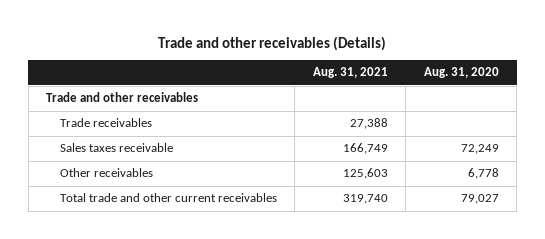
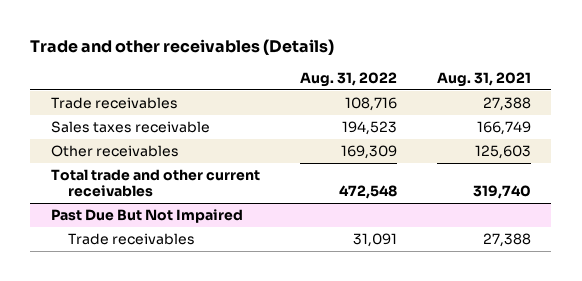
- | Aug. 31, 2021 | Aug. 31, 2020
+ | Aug. 31, 2022 | Aug. 31, 2021
- Trade and other receivables
+ Past Due But Not Impaired
+ Trade receivables | 31,091 | 27,388

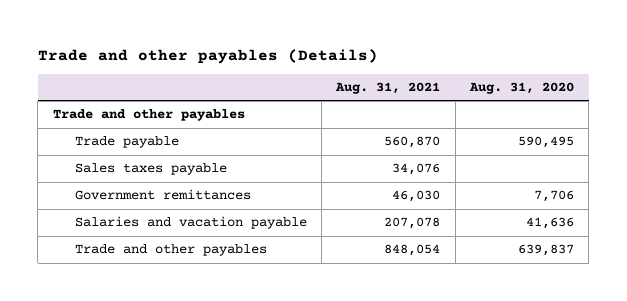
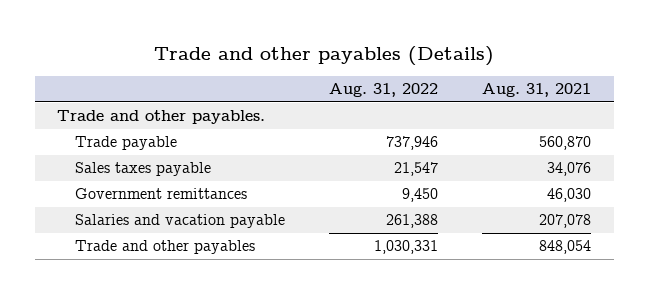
- | Aug. 31, 2021 | Aug. 31, 2020
+ | Aug. 31, 2022 | Aug. 31, 2021
- Trade and other payables
+ Trade and other payables.

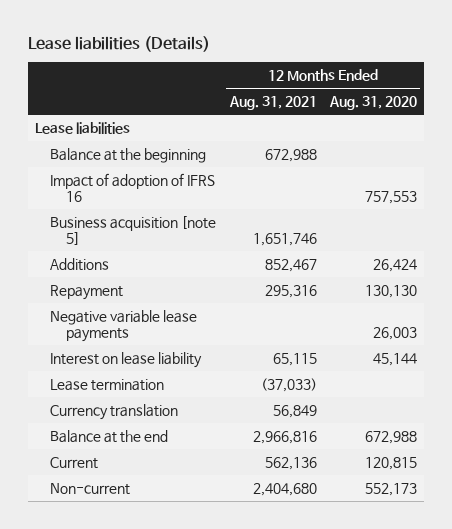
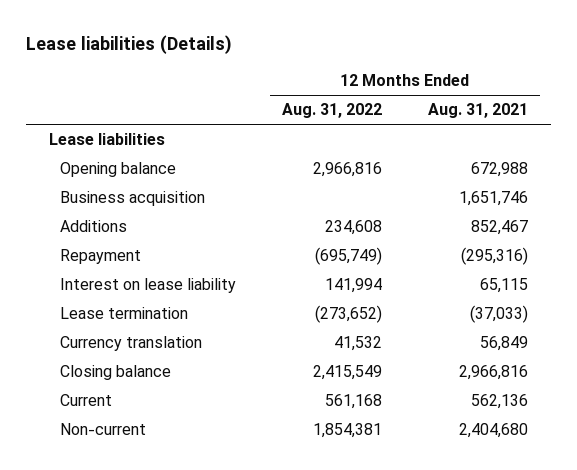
- | 12 Months Ended Aug. 31, 2021 | 12 Months Ended Aug. 31, 2020
+ | 12 Months Ended Aug. 31, 2022 | 12 Months Ended Aug. 31, 2021
- Balance at the beginning | 672,988 |
- Impact of adoption of IFRS 16 | | 757,553
- Business acquisition [note 5] | 1,651,746 |
+ Opening balance | 2,966,816 | 672,988
+ Business acquisition | | 1,651,746
- Repayment | 295,316 | 130,130
- Negative variable lease payments | | 26,003
+ Repayment | (695,749) | (295,316)
- Balance at the end | 2,966,816 | 672,988
+ Closing balance | 2,415,549 | 2,966,816

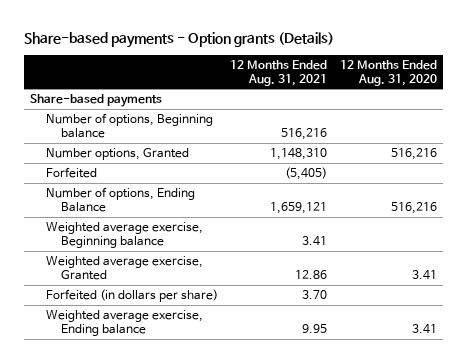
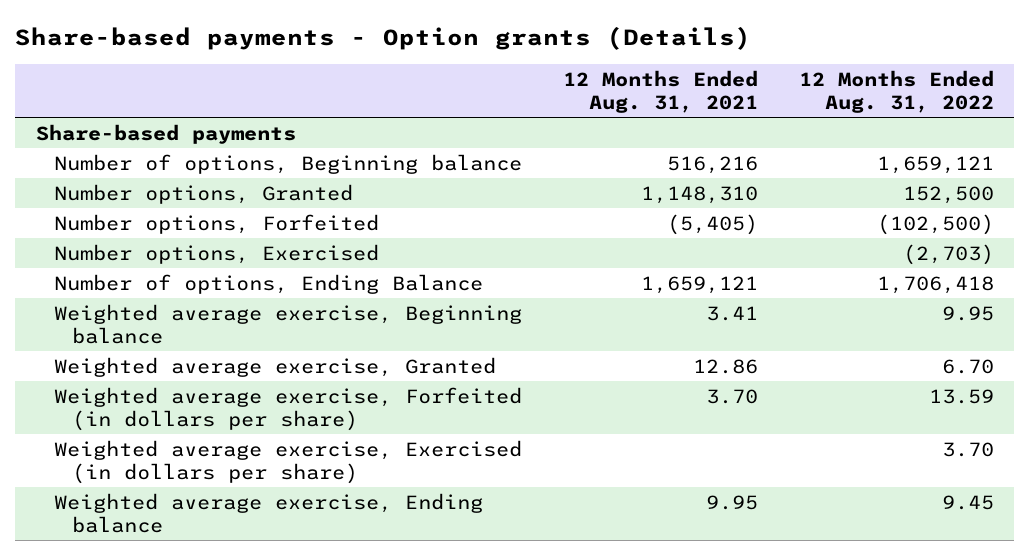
- | 12 Months Ended Aug. 31, 2021 | 12 Months Ended Aug. 31, 2020
+ | 12 Months Ended Aug. 31, 2021 | 12 Months Ended Aug. 31, 2022
- Forfeited | (5,405) |
+ Number options, Forfeited | (5,405) | (102,500)
+ Number options, Exercised | | (2,703)
- Forfeited (in dollars per share) | 3.70 |
+ Weighted average exercise, Forfeited (in dollars per share) | 3.70 | 13.59
+ Weighted average exercise, Exercised (in dollars per share) | | 3.70

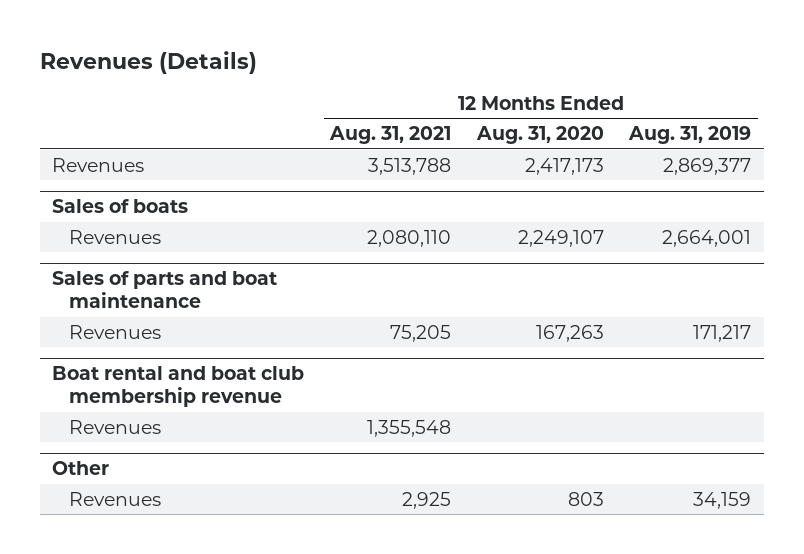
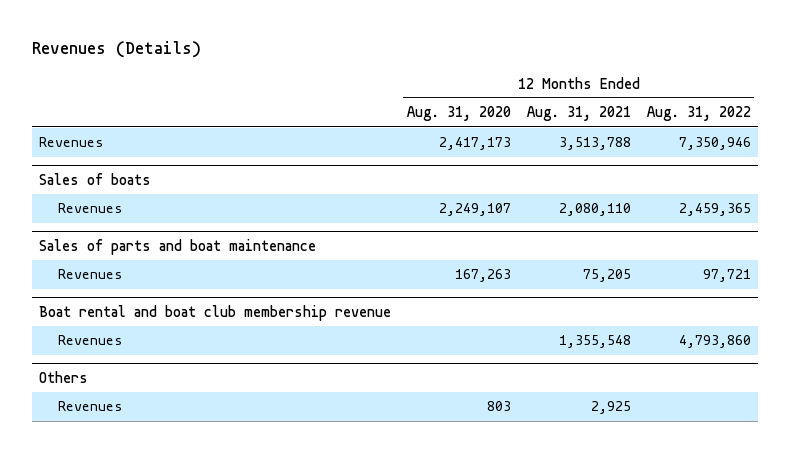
- | 12 Months Ended Aug. 31, 2021 | 12 Months Ended Aug. 31, 2020 | 12 Months Ended Aug. 31, 2019
+ | 12 Months Ended Aug. 31, 2020 | 12 Months Ended Aug. 31, 2021 | 12 Months Ended Aug. 31, 2022
- Other
+ Others

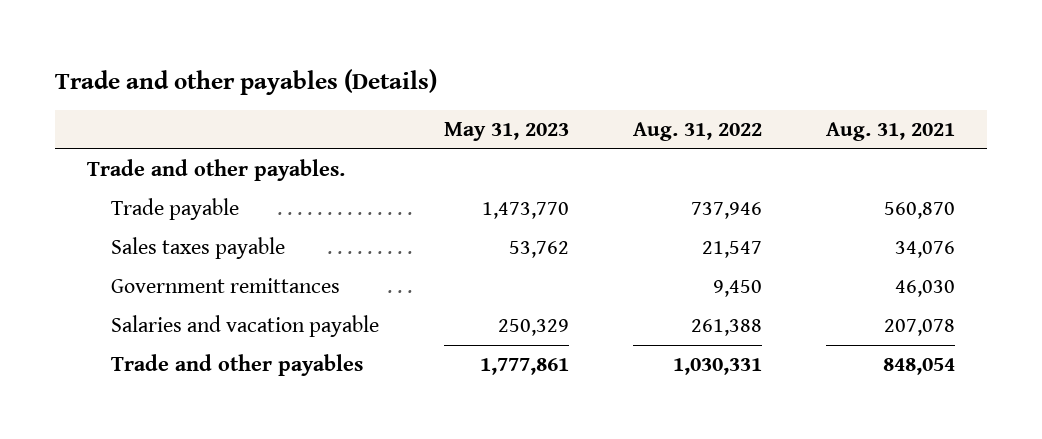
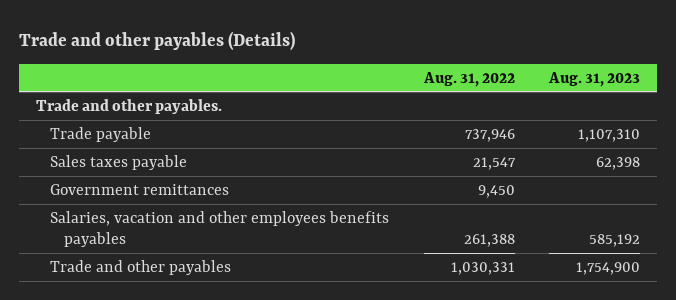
- | May 31, 2023 | Aug. 31, 2022 | Aug. 31, 2021
+ | Aug. 31, 2022 | Aug. 31, 2023
- Salaries and vacation payable | 250,329 | 261,388 | 207,078
+ Salaries, vacation and other employees benefits payables | 261,388 | 585,192

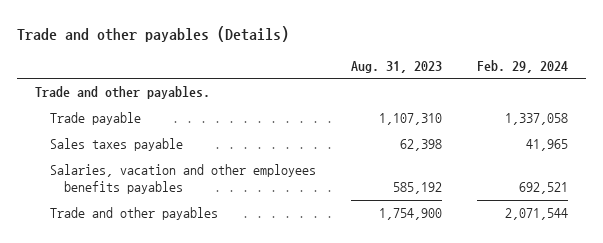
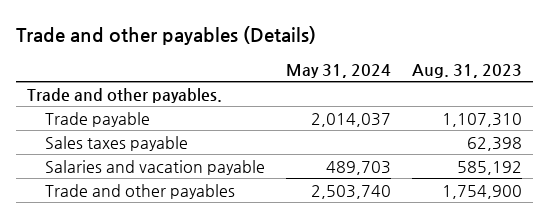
- | Aug. 31, 2023 | Feb. 29, 2024
+ | May 31, 2024 | Aug. 31, 2023
- Salaries, vacation and other employees benefits payables | 585,192 | 692,521
+ Salaries and vacation payable | 489,703 | 585,192

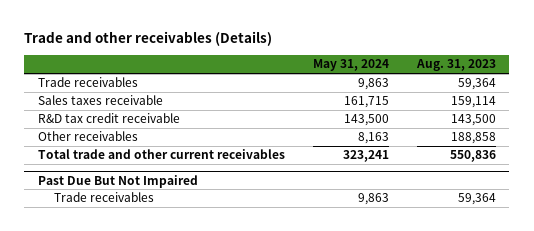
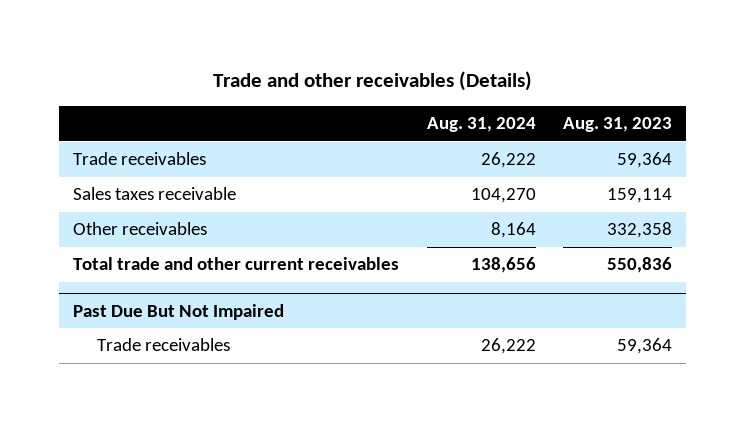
- | May 31, 2024 | Aug. 31, 2023
+ | Aug. 31, 2024 | Aug. 31, 2023
- R&D tax credit receivable | 143,500 | 143,500
- Other receivables | 8,163 | 188,858
+ Other receivables | 8,164 | 332,358

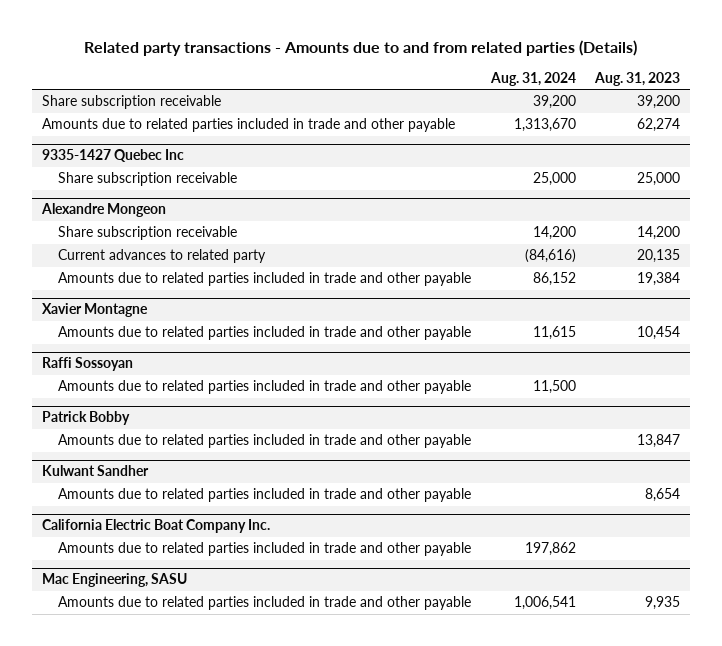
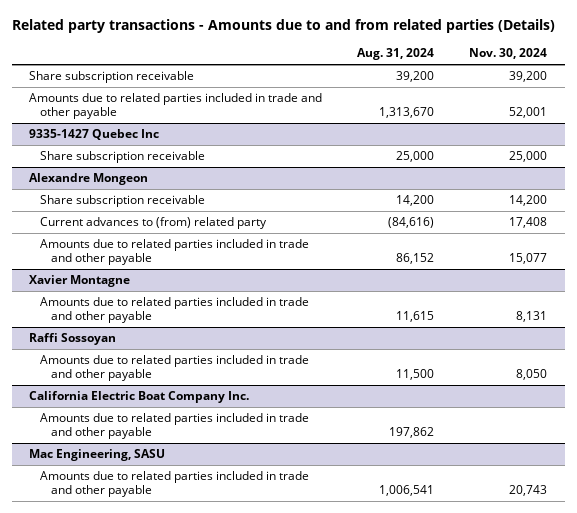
- | Aug. 31, 2024 | Aug. 31, 2023
+ | Aug. 31, 2024 | Nov. 30, 2024
@ Alexandre Mongeon
- Current advances to related party | (84,616) | 20,135
+ Current advances to (from) related party | (84,616) | 17,408
- Patrick Bobby
- Amounts due to related parties included in trade and other payable | | 13,847
- Kulwant Sandher
- Amounts due to related parties included in trade and other payable | | 8,654

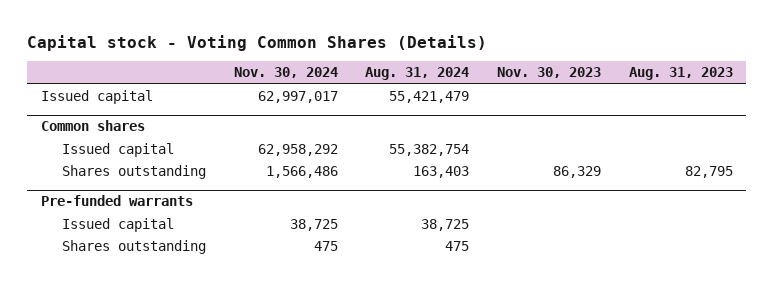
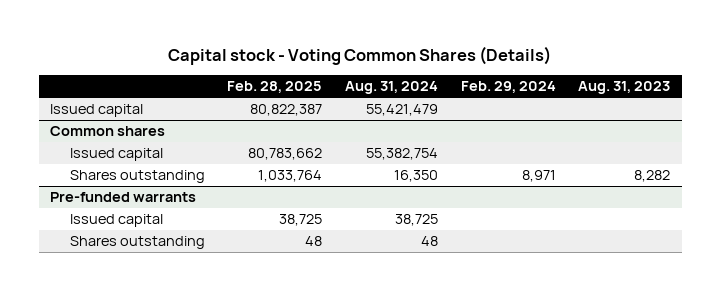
- | Nov. 30, 2024 | Aug. 31, 2024 | Nov. 30, 2023 | Aug. 31, 2023
+ | Feb. 28, 2025 | Aug. 31, 2024 | Feb. 29, 2024 | Aug. 31, 2023
@ Common shares
- Shares outstanding | 1,566,486 | 163,403 | 86,329 | 82,795
+ Shares outstanding | 1,033,764 | 16,350 | 8,971 | 8,282
@ Pre-funded warrants
- Shares outstanding | 475 | 475 | |
+ Shares outstanding | 48 | 48 | |

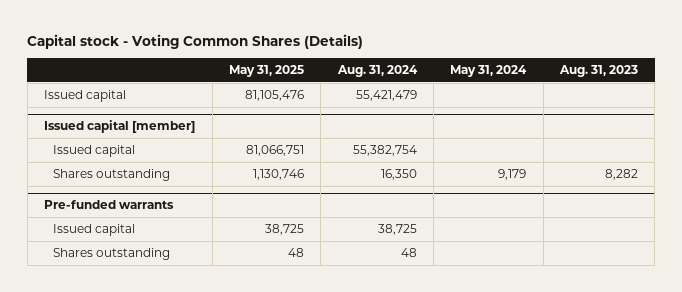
- | Feb. 28, 2025 | Aug. 31, 2024 | Feb. 29, 2024 | Aug. 31, 2023
+ | May 31, 2025 | Aug. 31, 2024 | May 31, 2024 | Aug. 31, 2023
- Common shares
+ Issued capital [member]

